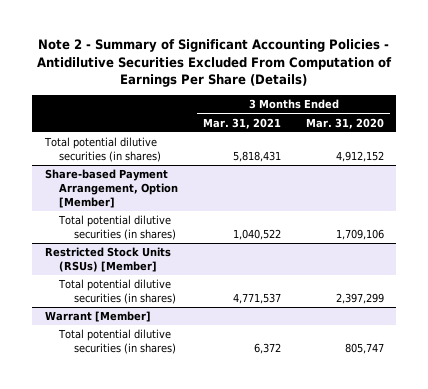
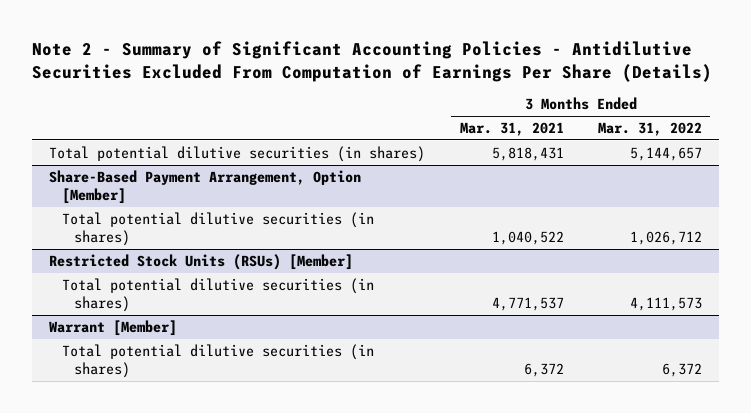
- | 3 Months Ended Mar. 31, 2021 | 3 Months Ended Mar. 31, 2020
+ | 3 Months Ended Mar. 31, 2021 | 3 Months Ended Mar. 31, 2022
- Share-based Payment Arrangement, Option [Member]
+ Share-Based Payment Arrangement, Option [Member]

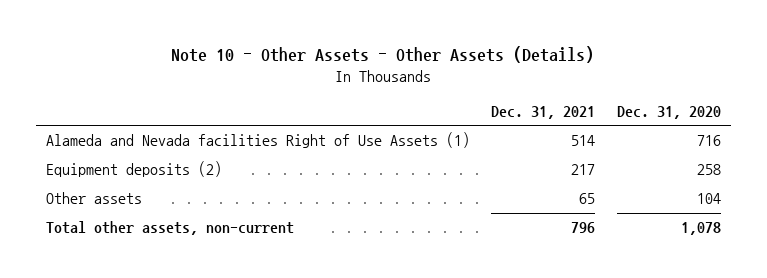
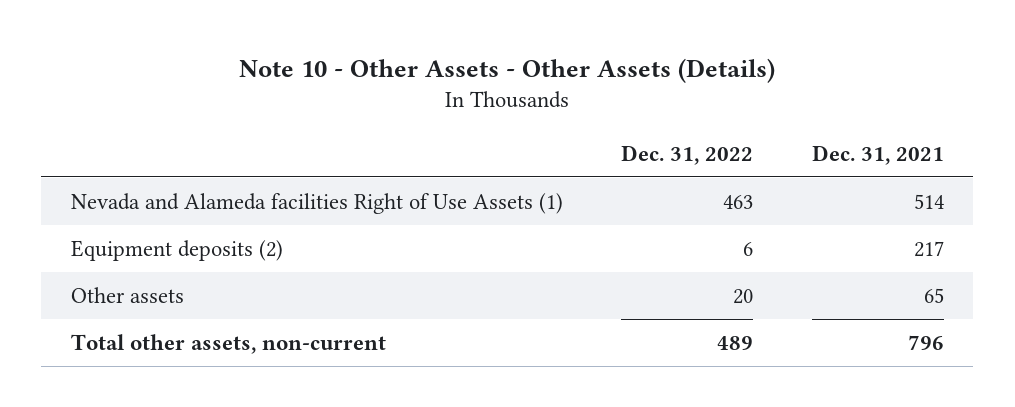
- | Dec. 31, 2021 | Dec. 31, 2020
+ | Dec. 31, 2022 | Dec. 31, 2021
- Alameda and Nevada facilities Right of Use Assets (1) | 514 | 716
+ Nevada and Alameda facilities Right of Use Assets (1) | 463 | 514

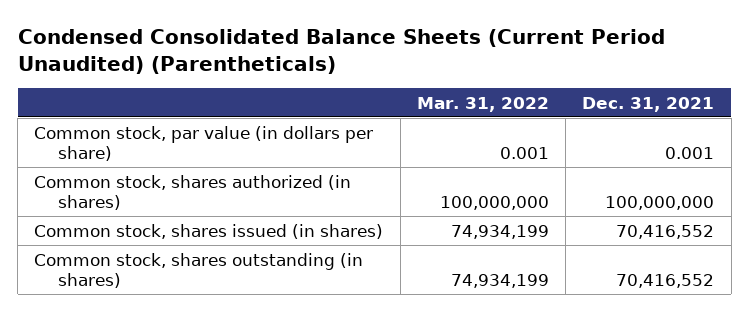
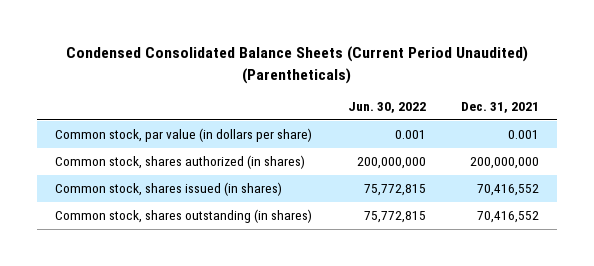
- | Mar. 31, 2022 | Dec. 31, 2021
+ | Jun. 30, 2022 | Dec. 31, 2021
- Common stock, shares authorized (in shares) | 100,000,000 | 100,000,000
+ Common stock, shares authorized (in shares) | 200,000,000 | 200,000,000

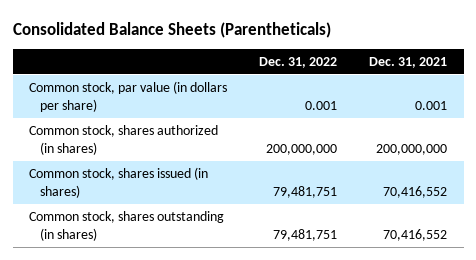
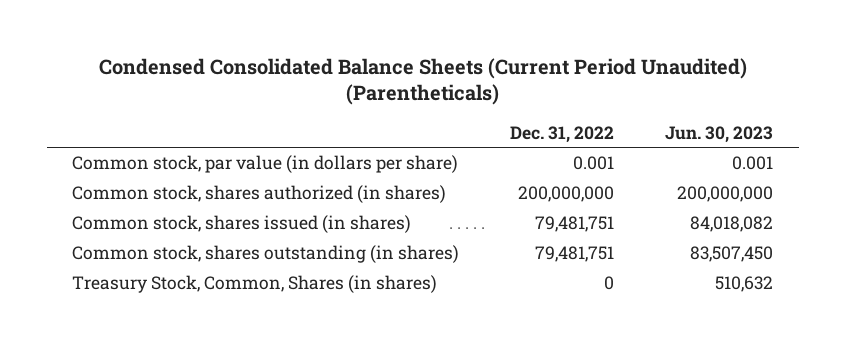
- Consolidated Balance Sheets (Parentheticals)
+ Condensed Consolidated Balance Sheets (Current Period Unaudited) (Parentheticals)
- | Dec. 31, 2022 | Dec. 31, 2021
+ | Dec. 31, 2022 | Jun. 30, 2023
+ Treasury Stock, Common, Shares (in shares) | 0 | 510,632

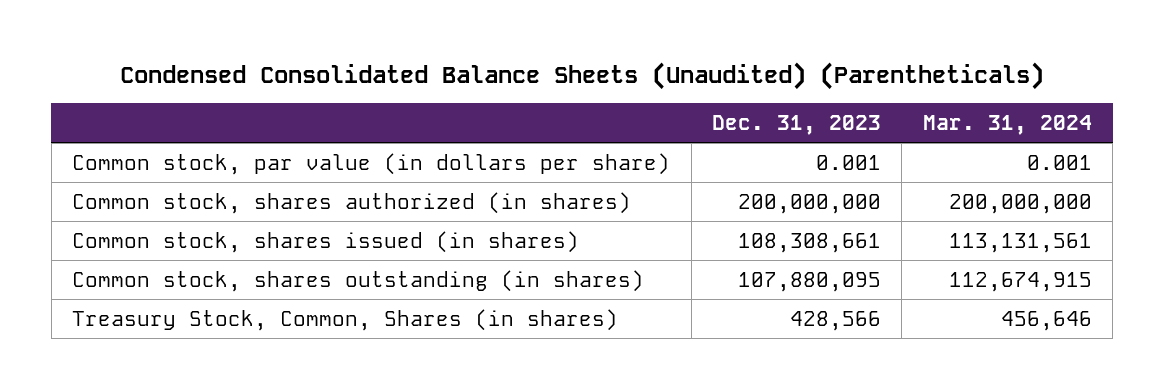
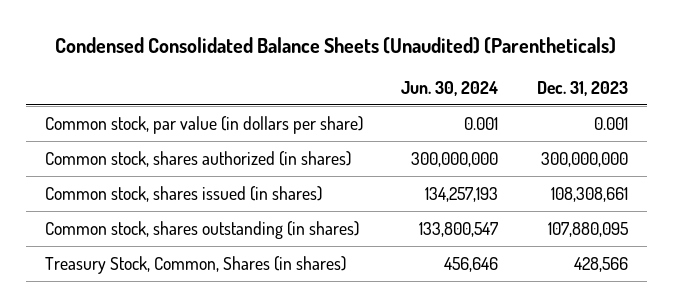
- | Dec. 31, 2023 | Mar. 31, 2024
+ | Jun. 30, 2024 | Dec. 31, 2023
- Common stock, shares authorized (in shares) | 200,000,000 | 200,000,000
+ Common stock, shares authorized (in shares) | 300,000,000 | 300,000,000

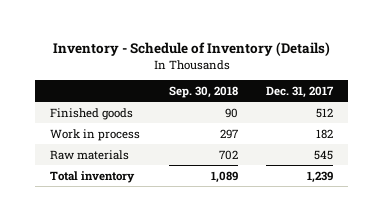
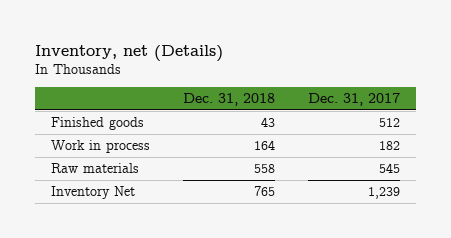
- Inventory - Schedule of Inventory (Details)
+ Inventory, net (Details)
- | Sep. 30, 2018 | Dec. 31, 2017
+ | Dec. 31, 2018 | Dec. 31, 2017
- Total inventory | 1,089 | 1,239
+ Inventory Net | 765 | 1,239

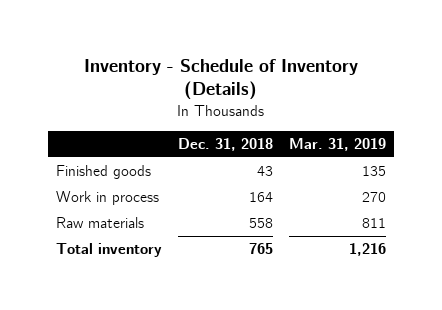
- Inventory, net (Details)
+ Inventory - Schedule of Inventory (Details)
- | Dec. 31, 2018 | Dec. 31, 2017
+ | Dec. 31, 2018 | Mar. 31, 2019
- Inventory Net | 765 | 1,239
+ Total inventory | 765 | 1,216

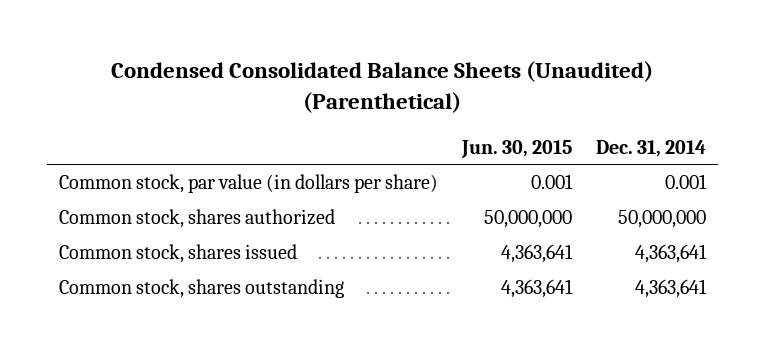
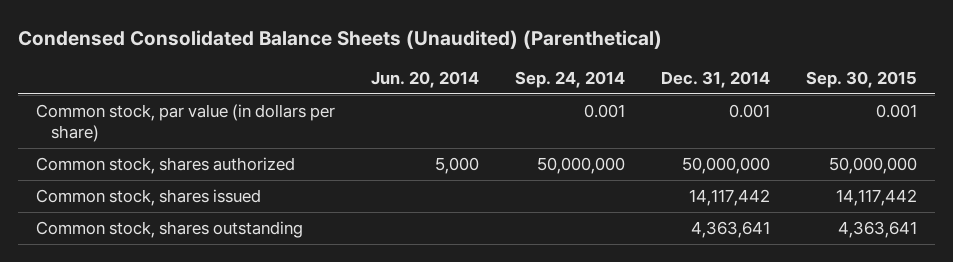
- | Jun. 30, 2015 | Dec. 31, 2014
+ | Jun. 20, 2014 | Sep. 24, 2014 | Dec. 31, 2014 | Sep. 30, 2015
- Common stock, shares issued | 4,363,641 | 4,363,641
+ Common stock, shares issued | | | 14,117,442 | 14,117,442

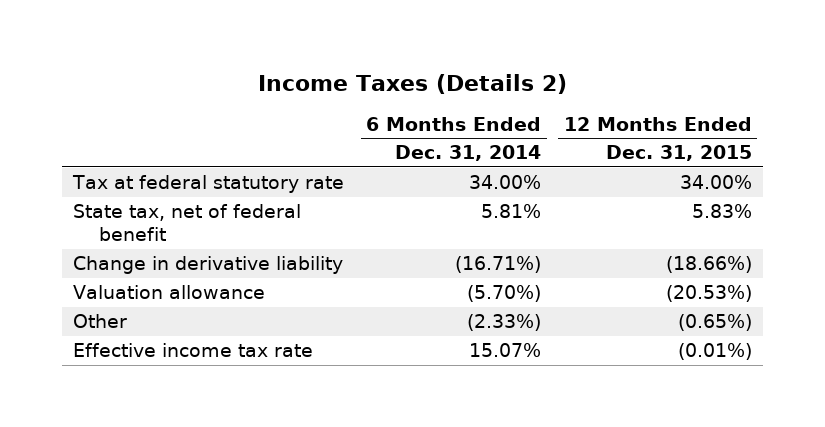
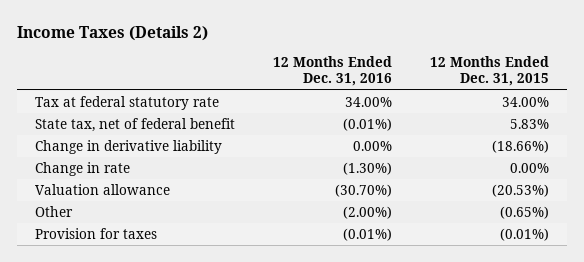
- | 6 Months Ended Dec. 31, 2014 | 12 Months Ended Dec. 31, 2015
+ | 12 Months Ended Dec. 31, 2016 | 12 Months Ended Dec. 31, 2015
+ Change in rate | (1.30%) | 0.00%
- Effective income tax rate | 15.07% | (0.01%)
+ Provision for taxes | (0.01%) | (0.01%)

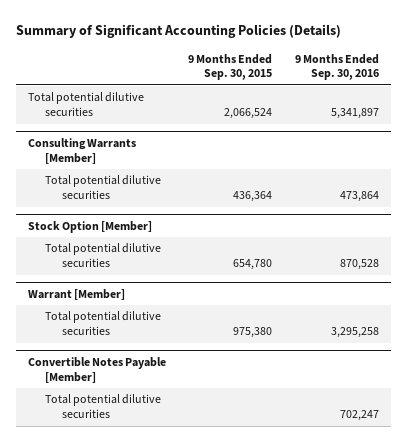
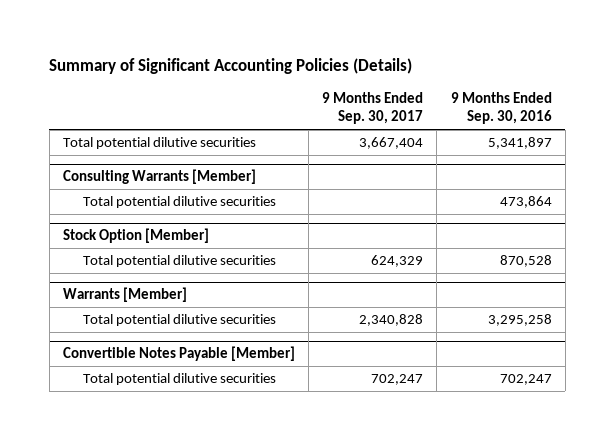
- | 9 Months Ended Sep. 30, 2015 | 9 Months Ended Sep. 30, 2016
+ | 9 Months Ended Sep. 30, 2017 | 9 Months Ended Sep. 30, 2016
- Warrant [Member]
+ Warrants [Member]

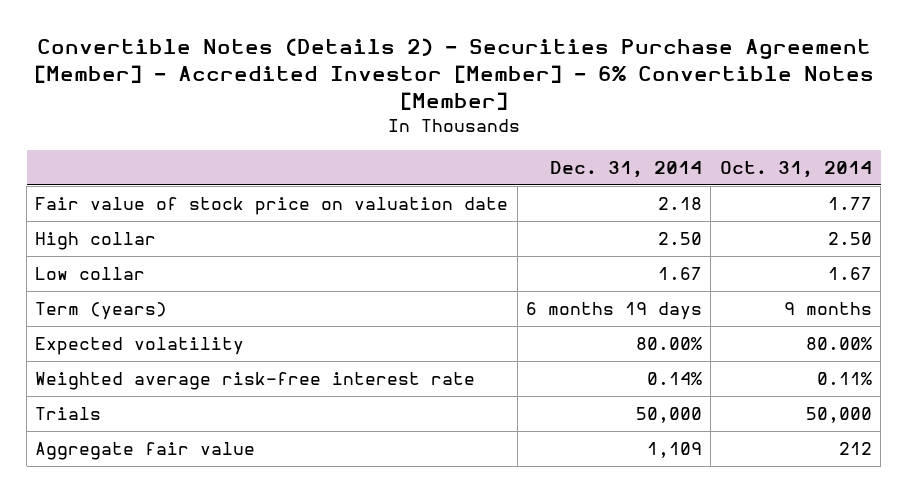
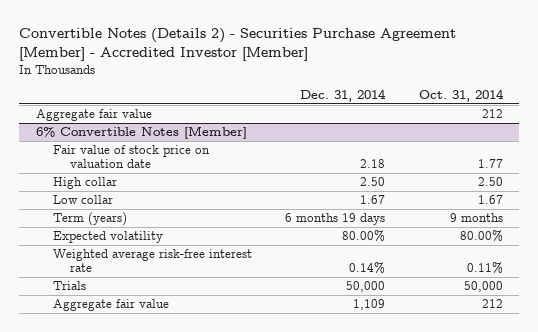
- Convertible Notes (Details 2) - Securities Purchase Agreement [Member] - Accredited Investor [Member] - 6% Convertible Notes [Member]
+ Convertible Notes (Details 2) - Securities Purchase Agreement [Member] - Accredited Investor [Member]
+ Aggregate fair value | | 212
+ 6% Convertible Notes [Member]

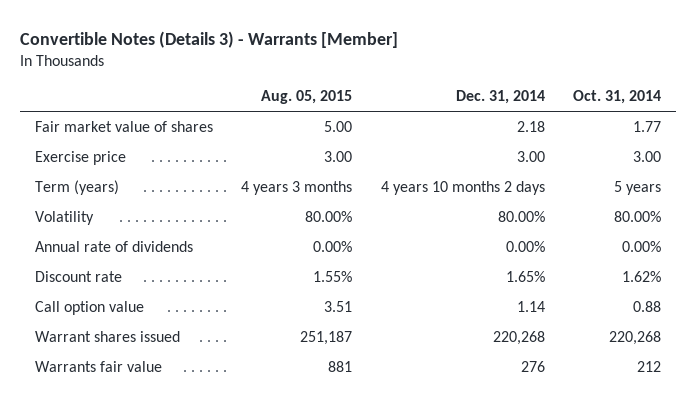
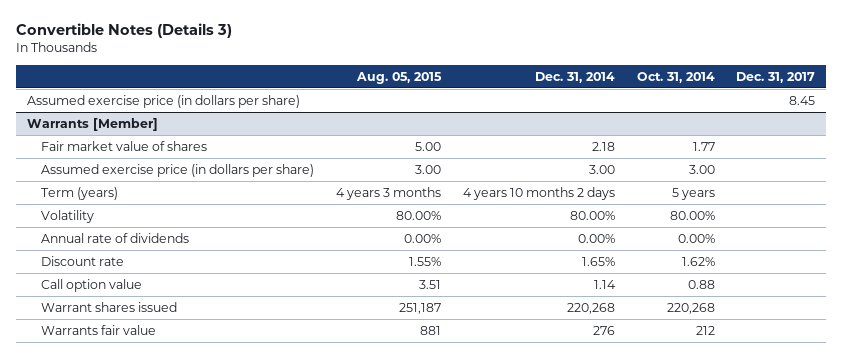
- Convertible Notes (Details 3) - Warrants [Member]
+ Convertible Notes (Details 3)
- | Aug. 05, 2015 | Dec. 31, 2014 | Oct. 31, 2014
+ | Aug. 05, 2015 | Dec. 31, 2014 | Oct. 31, 2014 | Dec. 31, 2017
+ Assumed exercise price (in dollars per share) | | | | 8.45
+ Warrants [Member]
- Exercise price | 3.00 | 3.00 | 3.00
+ Assumed exercise price (in dollars per share) | 3.00 | 3.00 | 3.00 |

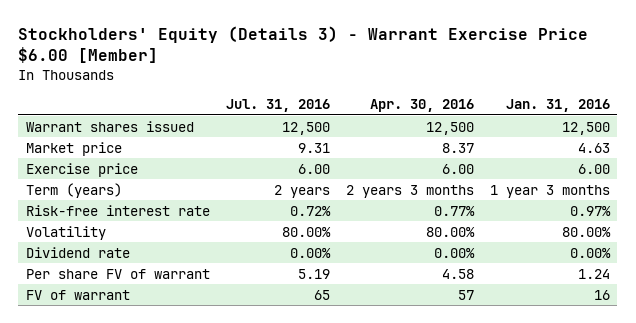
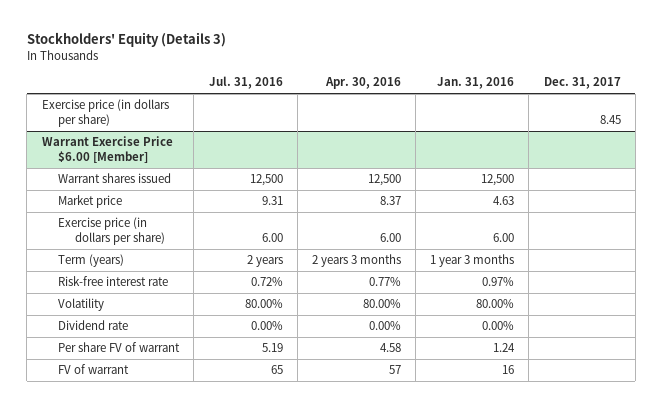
- Stockholders' Equity (Details 3) - Warrant Exercise Price $6.00 [Member]
+ Stockholders' Equity (Details 3)
- | Jul. 31, 2016 | Apr. 30, 2016 | Jan. 31, 2016
+ | Jul. 31, 2016 | Apr. 30, 2016 | Jan. 31, 2016 | Dec. 31, 2017
+ Exercise price (in dollars per share) | | | | 8.45
+ Warrant Exercise Price $6.00 [Member]
- Exercise price | 6.00 | 6.00 | 6.00
+ Exercise price (in dollars per share) | 6.00 | 6.00 | 6.00 |

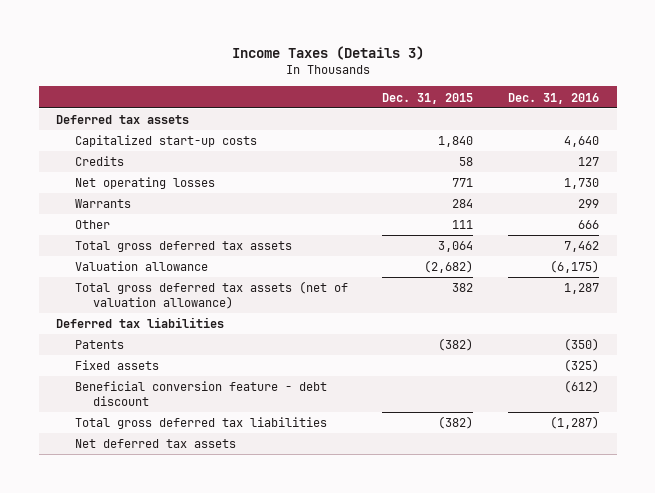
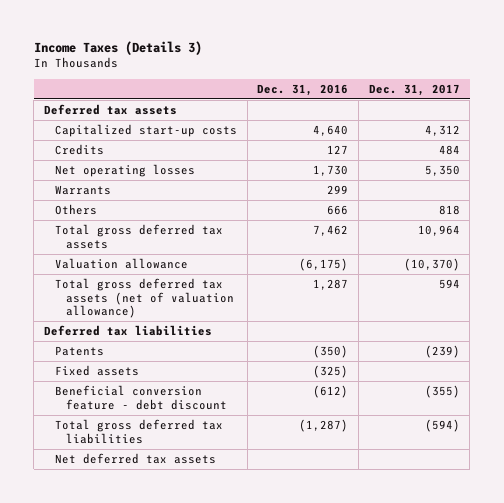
- | Dec. 31, 2015 | Dec. 31, 2016
+ | Dec. 31, 2016 | Dec. 31, 2017
- Other | 111 | 666
+ Others | 666 | 818

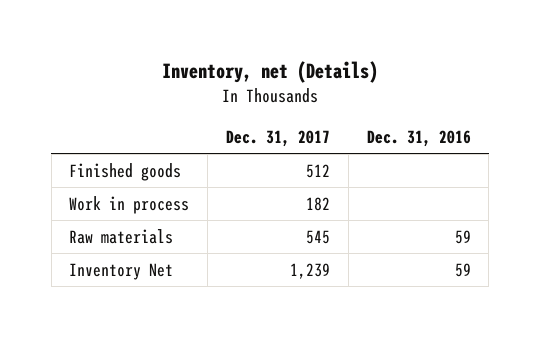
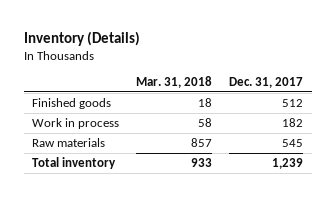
- Inventory, net (Details)
+ Inventory (Details)
- | Dec. 31, 2017 | Dec. 31, 2016
+ | Mar. 31, 2018 | Dec. 31, 2017
- Inventory Net | 1,239 | 59
+ Total inventory | 933 | 1,239

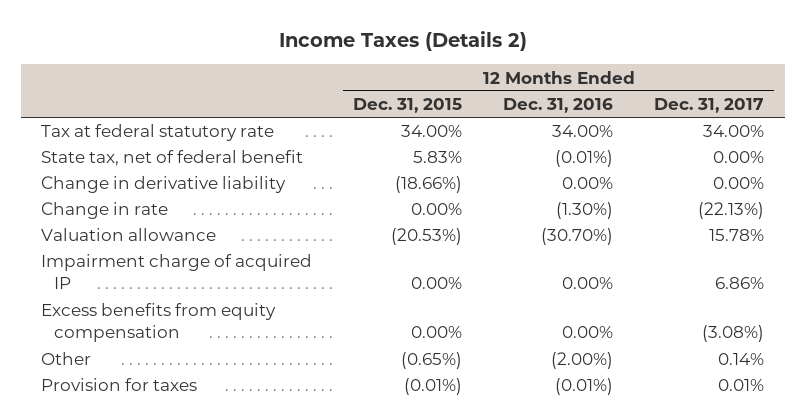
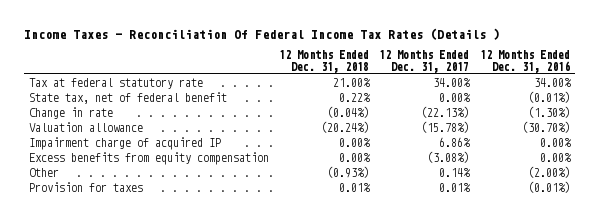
- Income Taxes (Details 2)
+ Income Taxes - Reconciliation Of Federal Income Tax Rates (Details )
- | 12 Months Ended Dec. 31, 2015 | 12 Months Ended Dec. 31, 2016 | 12 Months Ended Dec. 31, 2017
+ | 12 Months Ended Dec. 31, 2018 | 12 Months Ended Dec. 31, 2017 | 12 Months Ended Dec. 31, 2016
- Change in derivative liability | (18.66%) | 0.00% | 0.00%
- Valuation allowance | (20.53%) | (30.70%) | 15.78%
+ Valuation allowance | (20.24%) | (15.78%) | (30.70%)

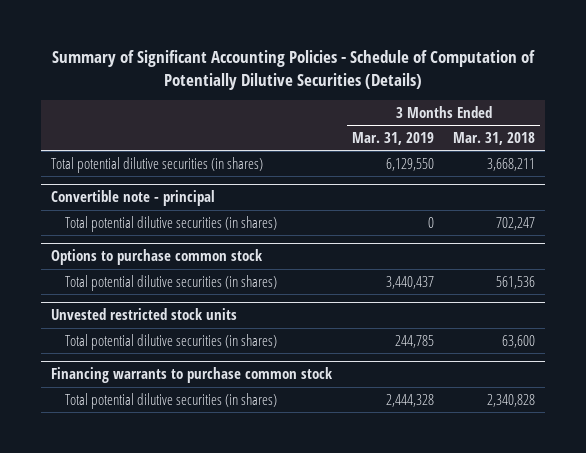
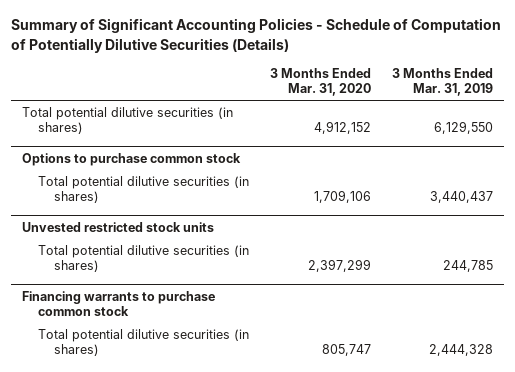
- | 3 Months Ended Mar. 31, 2019 | 3 Months Ended Mar. 31, 2018
+ | 3 Months Ended Mar. 31, 2020 | 3 Months Ended Mar. 31, 2019
- Convertible note - principal
- Total potential dilutive securities (in shares) | 0 | 702,247

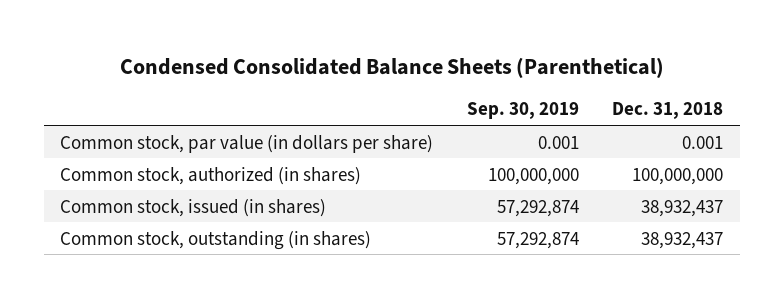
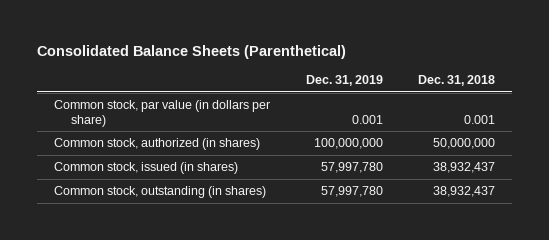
- Condensed Consolidated Balance Sheets (Parenthetical)
+ Consolidated Balance Sheets (Parenthetical)
- | Sep. 30, 2019 | Dec. 31, 2018
+ | Dec. 31, 2019 | Dec. 31, 2018
- Common stock, authorized (in shares) | 100,000,000 | 100,000,000
+ Common stock, authorized (in shares) | 100,000,000 | 50,000,000

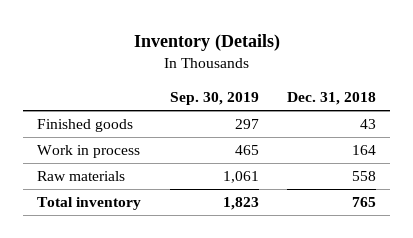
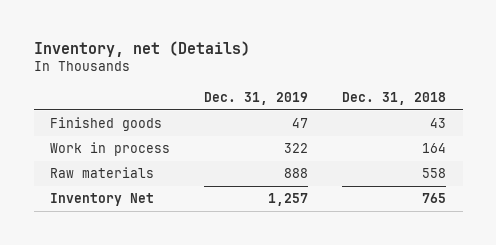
- Inventory (Details)
+ Inventory, net (Details)
- | Sep. 30, 2019 | Dec. 31, 2018
+ | Dec. 31, 2019 | Dec. 31, 2018
- Total inventory | 1,823 | 765
+ Inventory Net | 1,257 | 765

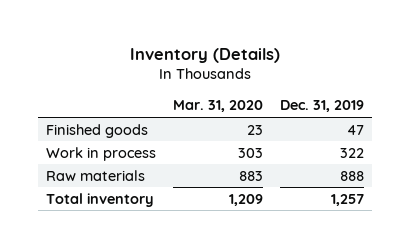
- Inventory, net (Details)
+ Inventory (Details)
- | Dec. 31, 2019 | Dec. 31, 2018
+ | Mar. 31, 2020 | Dec. 31, 2019
- Inventory Net | 1,257 | 765
+ Total inventory | 1,209 | 1,257

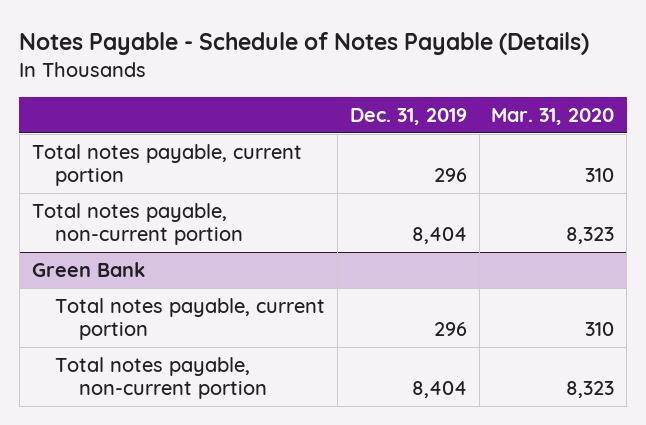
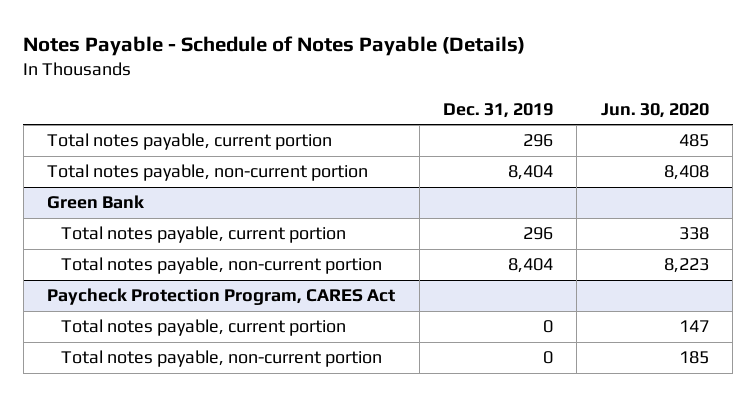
- | Dec. 31, 2019 | Mar. 31, 2020
+ | Dec. 31, 2019 | Jun. 30, 2020
+ Paycheck Protection Program, CARES Act
+ Total notes payable, current portion | 0 | 147
+ Total notes payable, non-current portion | 0 | 185

